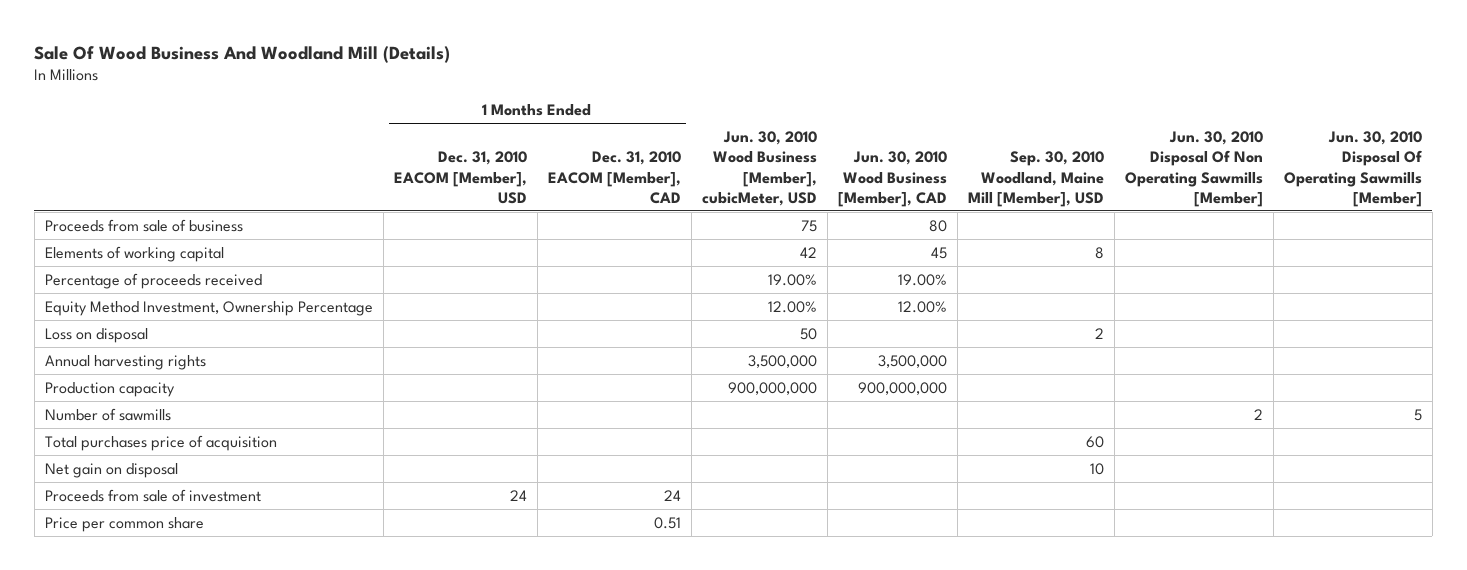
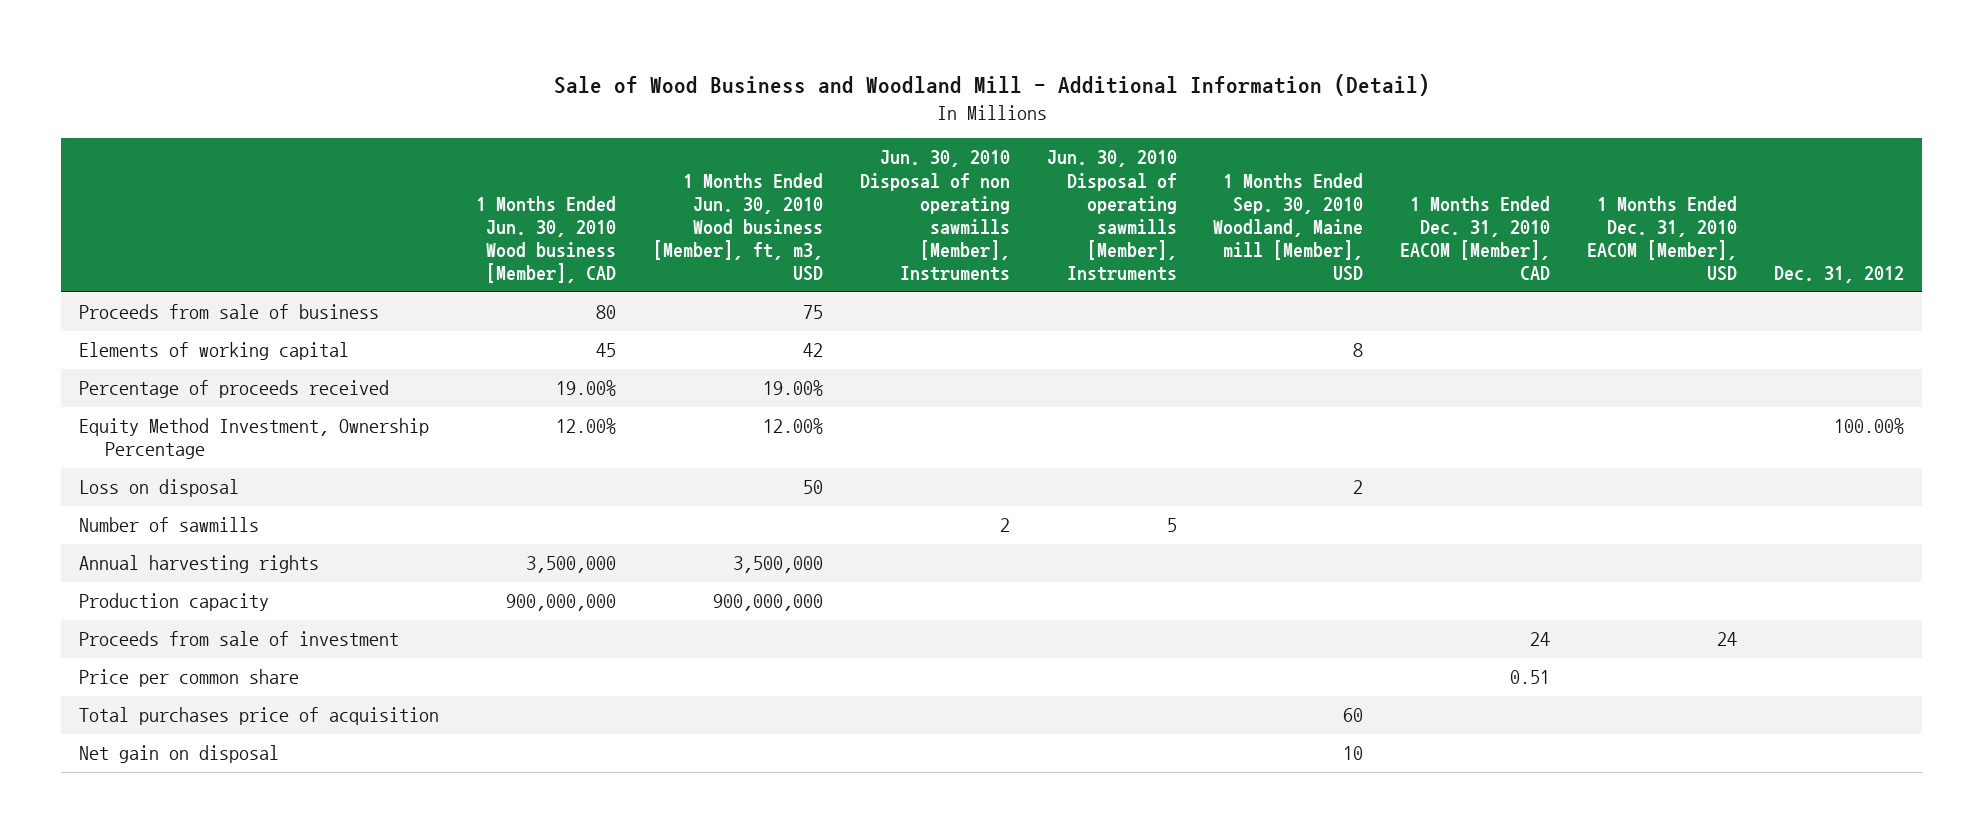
- Sale Of Wood Business And Woodland Mill (Details)
+ Sale of Wood Business and Woodland Mill - Additional Information (Detail)
- | 1 Months Ended Dec. 31, 2010 EACOM [Member], USD | 1 Months Ended Dec. 31, 2010 EACOM [Member], CAD | Jun. 30, 2010 Wood Business [Member], cubicMeter, USD | Jun. 30, 2010 Wood Business [Member], CAD | Sep. 30, 2010 Woodland, Maine Mill [Member], USD | Jun. 30, 2010 Disposal Of Non Operating Sawmills [Member] | Jun. 30, 2010 Disposal Of Operating Sawmills [Member]
+ | 1 Months Ended Jun. 30, 2010 Wood business [Member], CAD | 1 Months Ended Jun. 30, 2010 Wood business [Member], ft, m3, USD | Jun. 30, 2010 Disposal of non operating sawmills [Member], Instruments | Jun. 30, 2010 Disposal of operating sawmills [Member], Instruments | 1 Months Ended Sep. 30, 2010 Woodland, Maine mill [Member], USD | 1 Months Ended Dec. 31, 2010 EACOM [Member], CAD | 1 Months Ended Dec. 31, 2010 EACOM [Member], USD | Dec. 31, 2012
moved up: Number of sawmills | | | 2 | 5 | | | |
moved down: Total purchases price of acquisition | | | | | 60 | | |
moved down: Net gain on disposal | | | | | 10 | | |

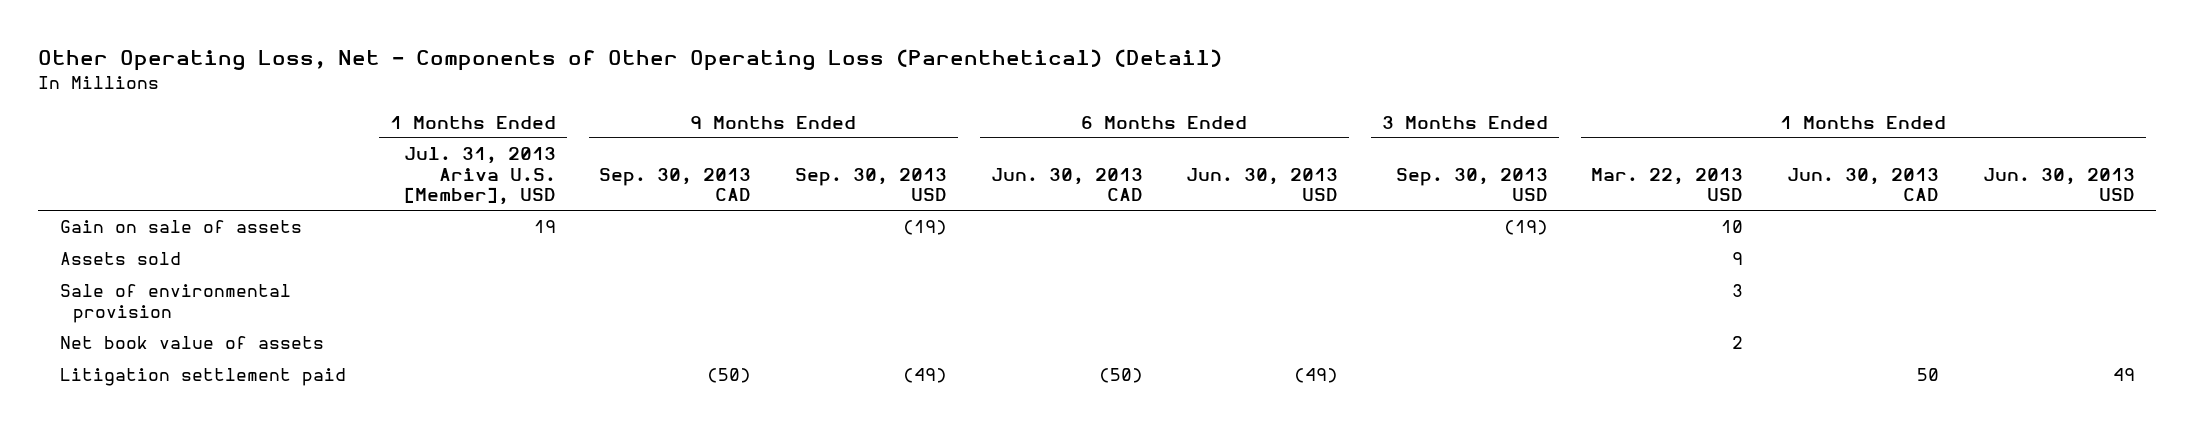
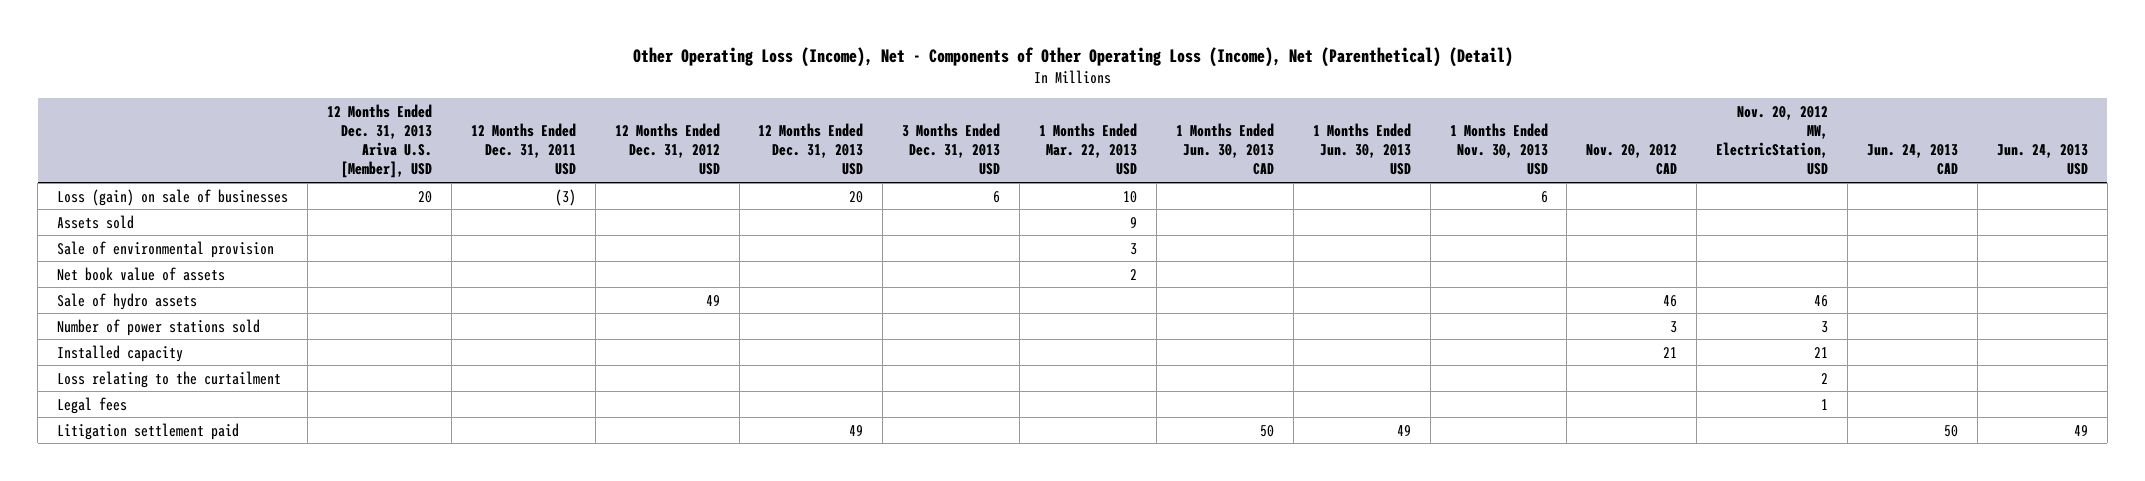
- Other Operating Loss, Net - Components of Other Operating Loss (Parenthetical) (Detail)
+ Other Operating Loss (Income), Net - Components of Other Operating Loss (Income), Net (Parenthetical) (Detail)
- | 1 Months Ended Jul. 31, 2013 Ariva U.S. [Member], USD | 9 Months Ended Sep. 30, 2013 CAD | 9 Months Ended Sep. 30, 2013 USD | 6 Months Ended Jun. 30, 2013 CAD | 6 Months Ended Jun. 30, 2013 USD | 3 Months Ended Sep. 30, 2013 USD | 1 Months Ended Mar. 22, 2013 USD | 1 Months Ended Jun. 30, 2013 CAD | 1 Months Ended Jun. 30, 2013 USD
+ | 12 Months Ended Dec. 31, 2013 Ariva U.S. [Member], USD | 12 Months Ended Dec. 31, 2011 USD | 12 Months Ended Dec. 31, 2012 USD | 12 Months Ended Dec. 31, 2013 USD | 3 Months Ended Dec. 31, 2013 USD | 1 Months Ended Mar. 22, 2013 USD | 1 Months Ended Jun. 30, 2013 CAD | 1 Months Ended Jun. 30, 2013 USD | 1 Months Ended Nov. 30, 2013 USD | Nov. 20, 2012 CAD | Nov. 20, 2012 MW, ElectricStation, USD | Jun. 24, 2013 CAD | Jun. 24, 2013 USD
- Gain on sale of assets | 19 | | (19) | | | (19) | 10 | |
+ Loss (gain) on sale of businesses | 20 | (3) | | 20 | 6 | 10 | | | 6 | | | |
+ Sale of hydro assets | | | 49 | | | | | | | 46 | 46 | |
+ Number of power stations sold | | | | | | | | | | 3 | 3 | |
+ Installed capacity | | | | | | | | | | 21 | 21 | |
+ Loss relating to the curtailment | | | | | | | | | | | 2 | |
+ Legal fees | | | | | | | | | | | 1 | |

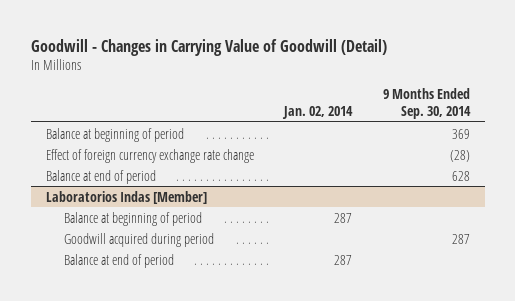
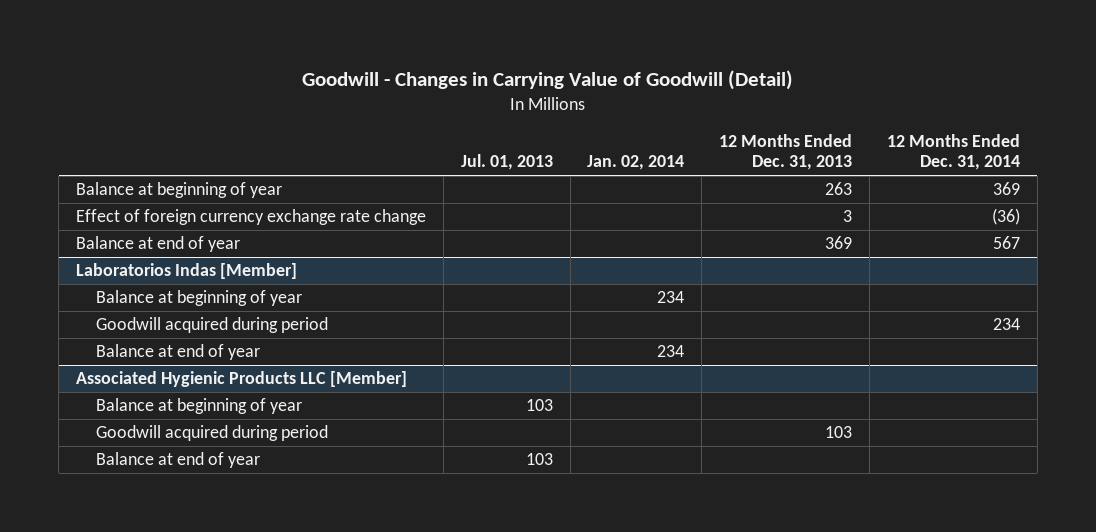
- | Jan. 02, 2014 | 9 Months Ended Sep. 30, 2014
+ | Jul. 01, 2013 | Jan. 02, 2014 | 12 Months Ended Dec. 31, 2013 | 12 Months Ended Dec. 31, 2014
- Balance at beginning of period | | 369
+ Balance at beginning of year | | | 263 | 369
- Balance at end of period | | 628
+ Balance at end of year | | | 369 | 567
@ Laboratorios Indas [Member]
- Balance at beginning of period | 287 |
+ Balance at beginning of year | | 234 | |
- Balance at end of period | 287 |
+ Balance at end of year | | 234 | |
+ Associated Hygienic Products LLC [Member]
+ Balance at beginning of year | 103 | | |
+ Goodwill acquired during period | | | 103 |
+ Balance at end of year | 103 | | |

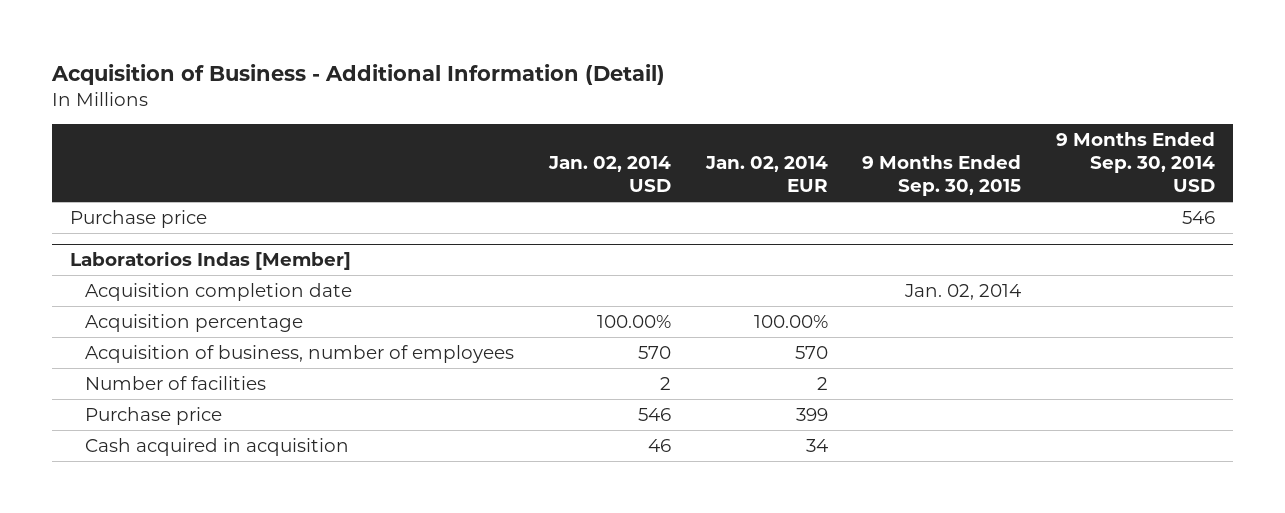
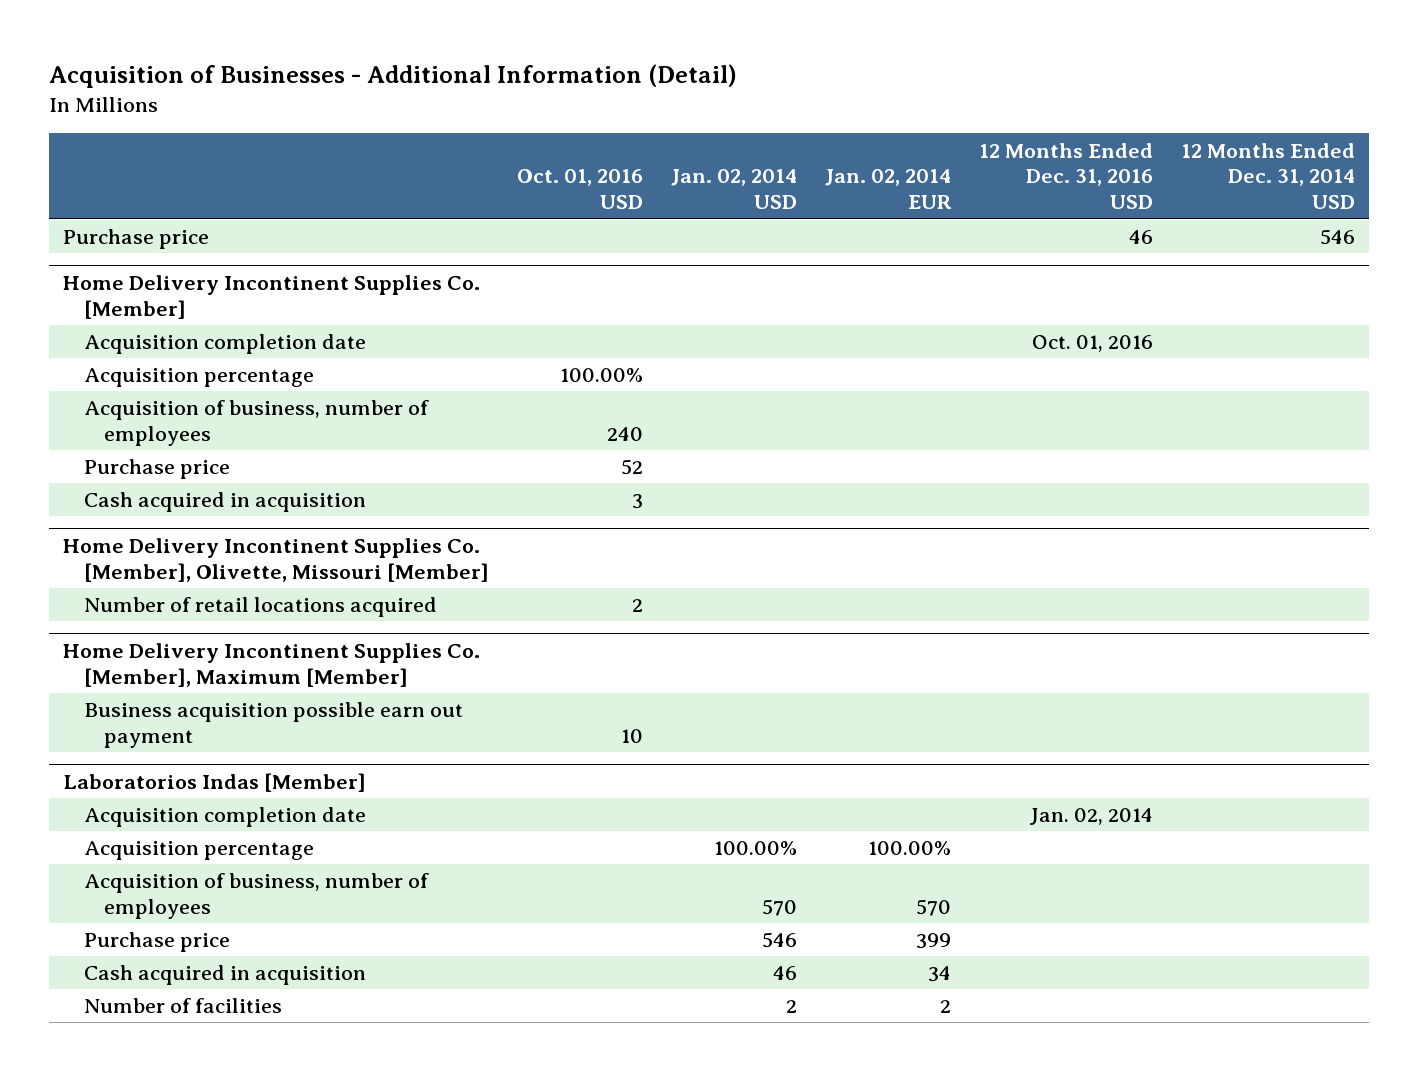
- Acquisition of Business - Additional Information (Detail)
+ Acquisition of Businesses - Additional Information (Detail)
- | Jan. 02, 2014 USD | Jan. 02, 2014 EUR | 9 Months Ended Sep. 30, 2015 | 9 Months Ended Sep. 30, 2014 USD
+ | Oct. 01, 2016 USD | Jan. 02, 2014 USD | Jan. 02, 2014 EUR | 12 Months Ended Dec. 31, 2016 USD | 12 Months Ended Dec. 31, 2014 USD
+ Home Delivery Incontinent Supplies Co. [Member]
+ Acquisition completion date | | | | Oct. 01, 2016 |
+ Acquisition percentage | 100.00% | | | |
+ Acquisition of business, number of employees | 240 | | | |
+ Purchase price | 52 | | | |
+ Cash acquired in acquisition | 3 | | | |
+ Home Delivery Incontinent Supplies Co. [Member], Olivette, Missouri [Member]
+ Number of retail locations acquired | 2 | | | |
+ Home Delivery Incontinent Supplies Co. [Member], Maximum [Member]
+ Business acquisition possible earn out payment | 10 | | | |
@ Laboratorios Indas [Member]
moved down: Number of facilities | | 2 | 2 | |

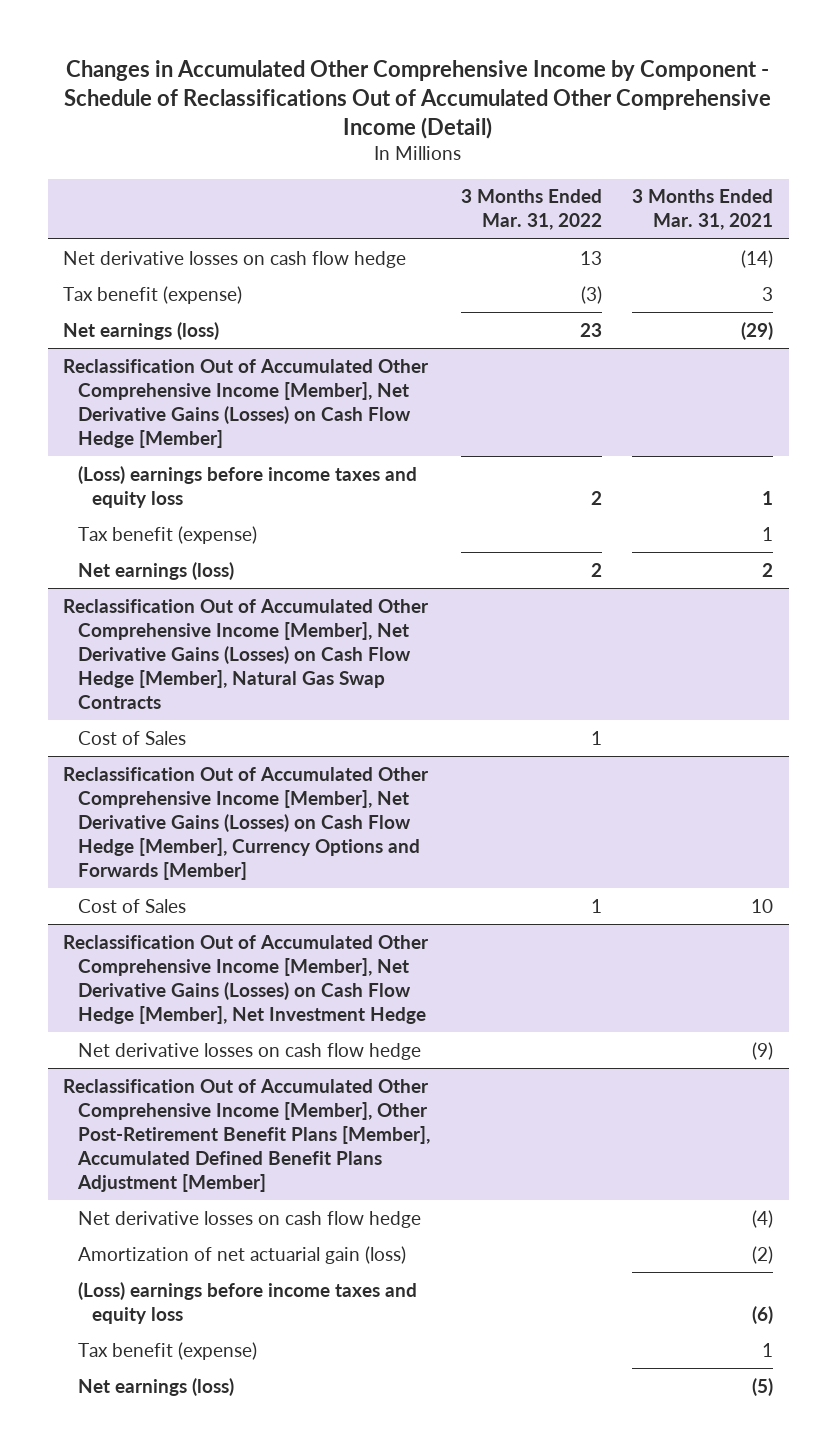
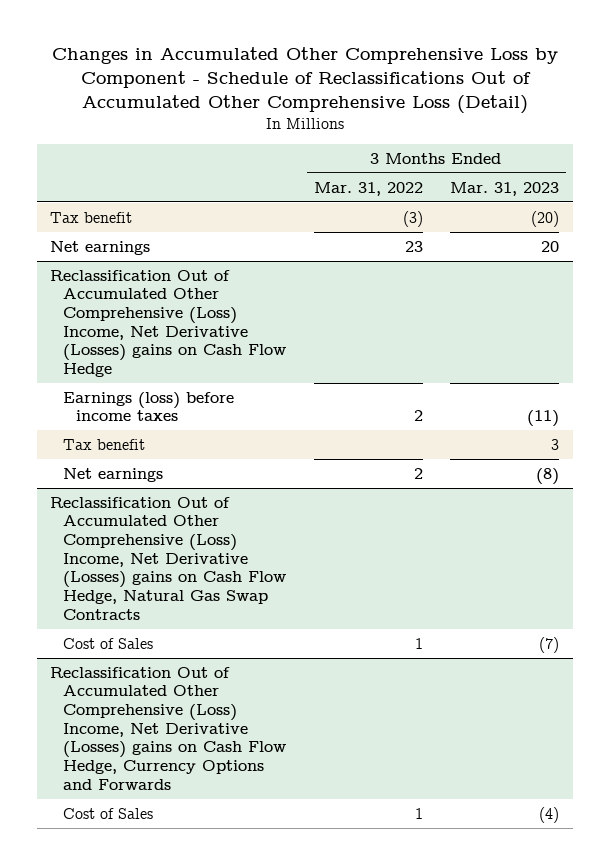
- Changes in Accumulated Other Comprehensive Income by Component - Schedule of Reclassifications Out of Accumulated Other Comprehensive Income (Detail)
+ Changes in Accumulated Other Comprehensive Loss by Component - Schedule of Reclassifications Out of Accumulated Other Comprehensive Loss (Detail)
- | 3 Months Ended Mar. 31, 2022 | 3 Months Ended Mar. 31, 2021
+ | 3 Months Ended Mar. 31, 2022 | 3 Months Ended Mar. 31, 2023
- Net derivative losses on cash flow hedge | 13 | (14)
- Tax benefit (expense) | (3) | 3
- Net earnings (loss) | 23 | (29)
- Reclassification Out of Accumulated Other Comprehensive Income [Member], Net Derivative Gains (Losses) on Cash Flow Hedge [Member]
- (Loss) earnings before income taxes and equity loss | 2 | 1
- Tax benefit (expense) | | 1
- Net earnings (loss) | 2 | 2
- Reclassification Out of Accumulated Other Comprehensive Income [Member], Net Derivative Gains (Losses) on Cash Flow Hedge [Member], Natural Gas Swap Contracts
+ Tax benefit | (3) | (20)
+ Net earnings | 23 | 20
+ Reclassification Out of Accumulated Other Comprehensive (Loss) Income, Net Derivative (Losses) gains on Cash Flow Hedge
+ Earnings (loss) before income taxes | 2 | (11)
+ Tax benefit | | 3
+ Net earnings | 2 | (8)
+ Reclassification Out of Accumulated Other Comprehensive (Loss) Income, Net Derivative (Losses) gains on Cash Flow Hedge, Natural Gas Swap Contracts
- Reclassification Out of Accumulated Other Comprehensive Income [Member], Net Derivative Gains (Losses) on Cash Flow Hedge [Member], Currency Options and Forwards [Member]
+ Reclassification Out of Accumulated Other Comprehensive (Loss) Income, Net Derivative (Losses) gains on Cash Flow Hedge, Currency Options and Forwards
- Reclassification Out of Accumulated Other Comprehensive Income [Member], Net Derivative Gains (Losses) on Cash Flow Hedge [Member], Net Investment Hedge
- Net derivative losses on cash flow hedge | | (9)
- Reclassification Out of Accumulated Other Comprehensive Income [Member], Other Post-Retirement Benefit Plans [Member], Accumulated Defined Benefit Plans Adjustment [Member]
- Net derivative losses on cash flow hedge | | (4)
- Amortization of net actuarial gain (loss) | | (2)
- (Loss) earnings before income taxes and equity loss | | (6)
- Tax benefit (expense) | | 1
- Net earnings (loss) | | (5)

